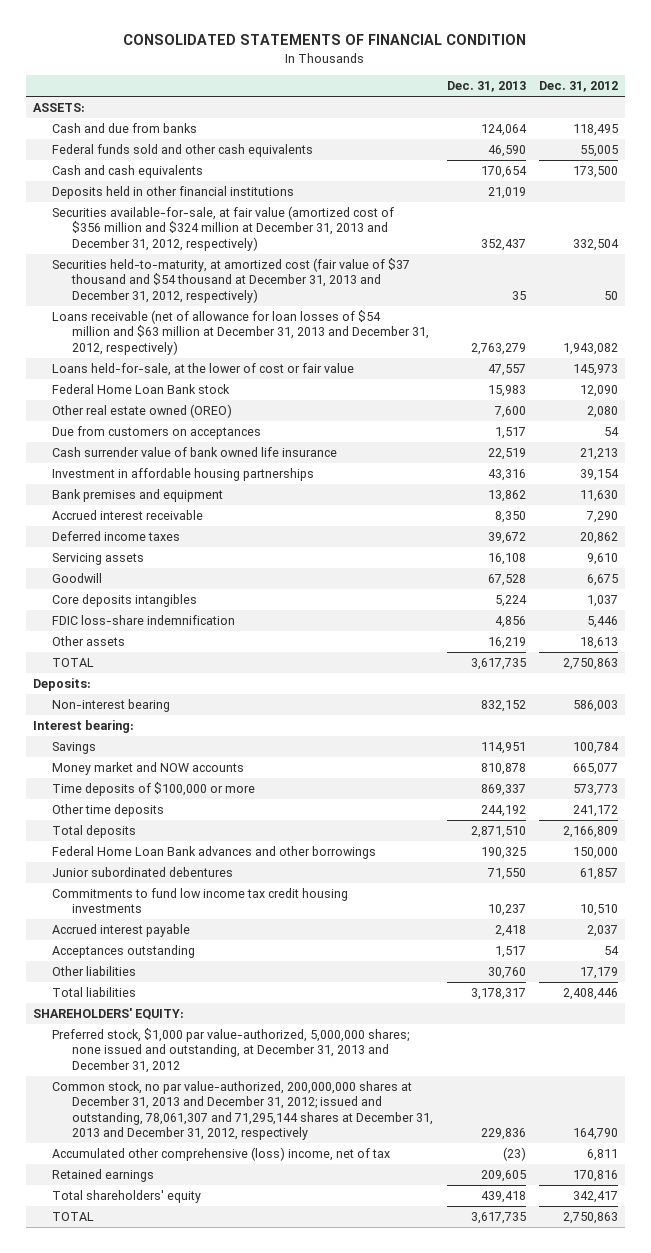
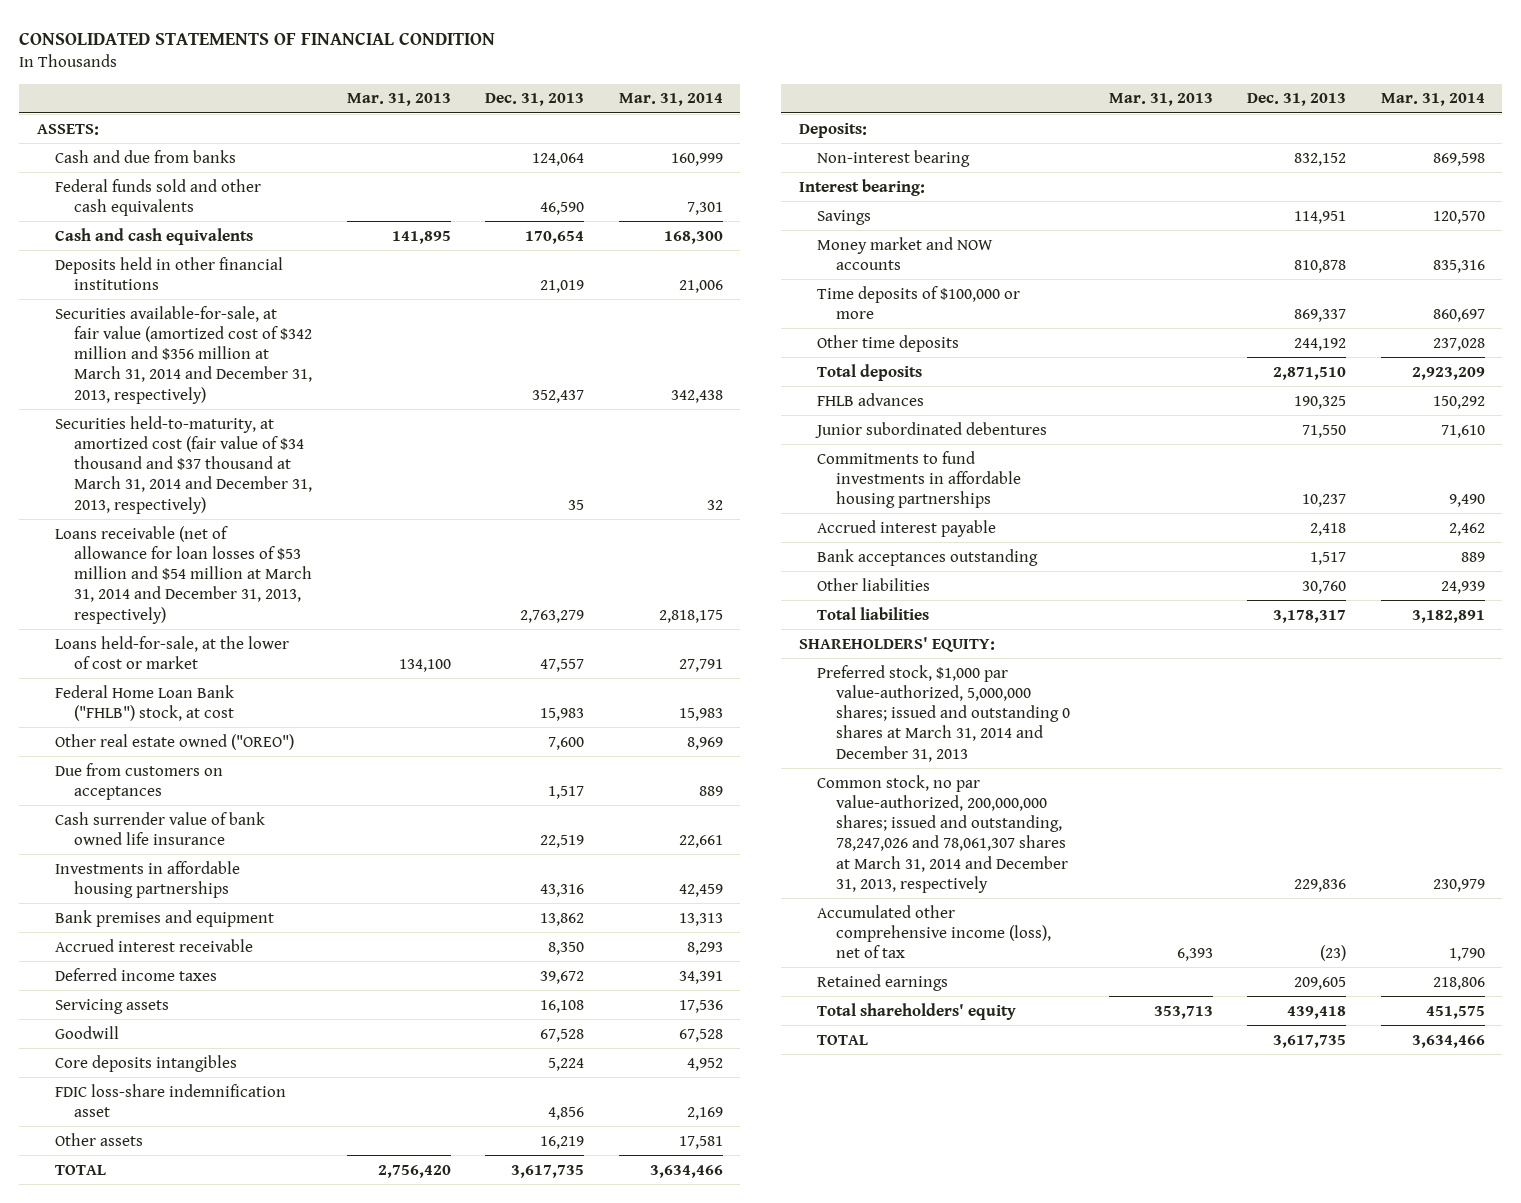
- | Dec. 31, 2013 | Dec. 31, 2012
+ | Mar. 31, 2013 | Dec. 31, 2013 | Mar. 31, 2014
- Securities available-for-sale, at fair value (amortized cost of $356 million and $324 million at December 31, 2013 and December 31, 2012, respectively) | 352,437 | 332,504
- Securities held-to-maturity, at amortized cost (fair value of $37 thousand and $54 thousand at December 31, 2013 and December 31, 2012, respectively) | 35 | 50
- Loans receivable (net of allowance for loan losses of $54 million and $63 million at December 31, 2013 and December 31, 2012, respectively) | 2,763,279 | 1,943,082
- Loans held-for-sale, at the lower of cost or fair value | 47,557 | 145,973
- Federal Home Loan Bank stock | 15,983 | 12,090
- Other real estate owned (OREO) | 7,600 | 2,080
+ Securities available-for-sale, at fair value (amortized cost of $342 million and $356 million at March 31, 2014 and December 31, 2013, respectively) | | 352,437 | 342,438
+ Securities held-to-maturity, at amortized cost (fair value of $34 thousand and $37 thousand at March 31, 2014 and December 31, 2013, respectively) | | 35 | 32
+ Loans receivable (net of allowance for loan losses of $53 million and $54 million at March 31, 2014 and December 31, 2013, respectively) | | 2,763,279 | 2,818,175
+ Loans held-for-sale, at the lower of cost or market | 134,100 | 47,557 | 27,791
+ Federal Home Loan Bank ("FHLB") stock, at cost | | 15,983 | 15,983
+ Other real estate owned ("OREO") | | 7,600 | 8,969
- Investment in affordable housing partnerships | 43,316 | 39,154
+ Investments in affordable housing partnerships | | 43,316 | 42,459
- FDIC loss-share indemnification | 4,856 | 5,446
+ FDIC loss-share indemnification asset | | 4,856 | 2,169
- Federal Home Loan Bank advances and other borrowings | 190,325 | 150,000
+ FHLB advances | | 190,325 | 150,292
- Commitments to fund low income tax credit housing investments | 10,237 | 10,510
+ Commitments to fund investments in affordable housing partnerships | | 10,237 | 9,490
- Acceptances outstanding | 1,517 | 54
+ Bank acceptances outstanding | | 1,517 | 889
- Preferred stock, $1,000 par value-authorized, 5,000,000 shares; none issued and outstanding, at December 31, 2013 and December 31, 2012
- Common stock, no par value-authorized, 200,000,000 shares at December 31, 2013 and December 31, 2012; issued and outstanding, 78,061,307 and 71,295,144 shares at December 31, 2013 and December 31, 2012, respectively | 229,836 | 164,790
- Accumulated other comprehensive (loss) income, net of tax | (23) | 6,811
+ Preferred stock, $1,000 par value-authorized, 5,000,000 shares; issued and outstanding 0 shares at March 31, 2014 and December 31, 2013
+ Common stock, no par value-authorized, 200,000,000 shares; issued and outstanding, 78,247,026 and 78,061,307 shares at March 31, 2014 and December 31, 2013, respectively | | 229,836 | 230,979
+ Accumulated other comprehensive income (loss), net of tax | 6,393 | (23) | 1,790

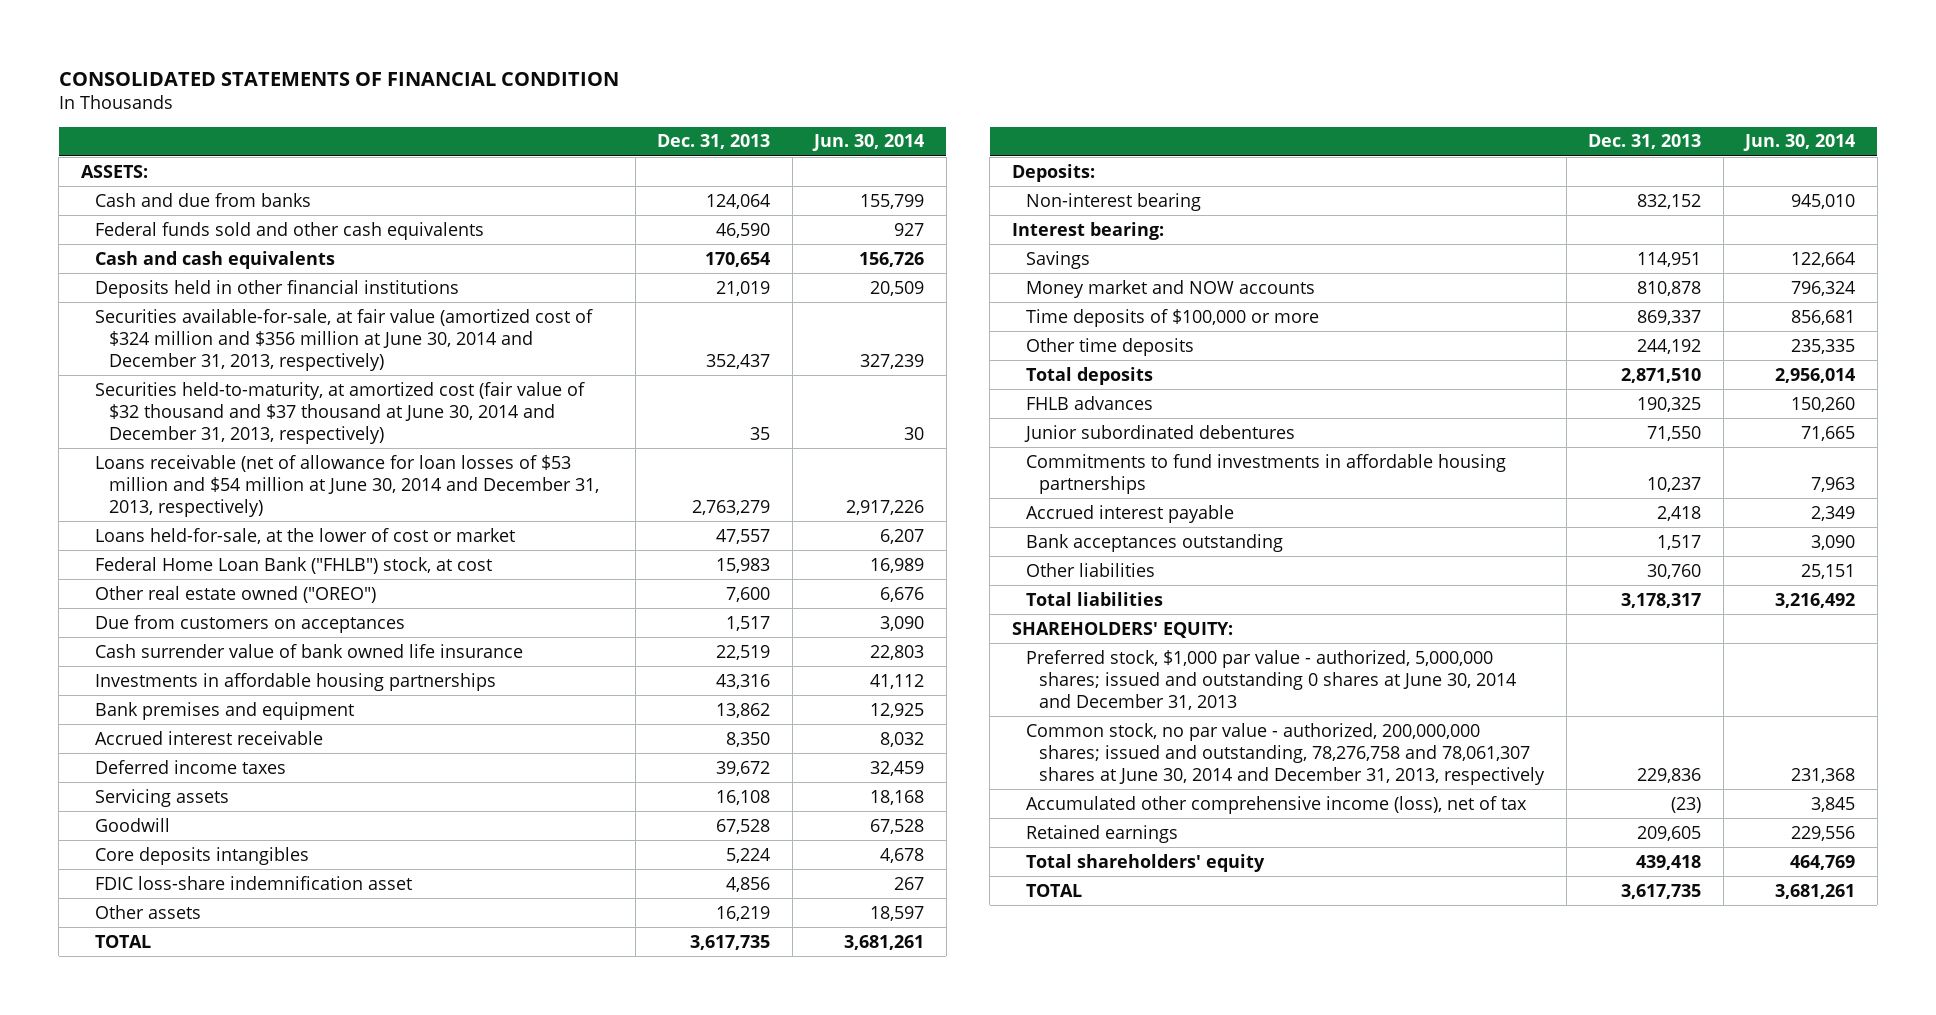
- | Mar. 31, 2013 | Dec. 31, 2013 | Mar. 31, 2014
+ | Dec. 31, 2013 | Jun. 30, 2014
- Securities available-for-sale, at fair value (amortized cost of $342 million and $356 million at March 31, 2014 and December 31, 2013, respectively) | | 352,437 | 342,438
- Securities held-to-maturity, at amortized cost (fair value of $34 thousand and $37 thousand at March 31, 2014 and December 31, 2013, respectively) | | 35 | 32
- Loans receivable (net of allowance for loan losses of $53 million and $54 million at March 31, 2014 and December 31, 2013, respectively) | | 2,763,279 | 2,818,175
+ Securities available-for-sale, at fair value (amortized cost of $324 million and $356 million at June 30, 2014 and December 31, 2013, respectively) | 352,437 | 327,239
+ Securities held-to-maturity, at amortized cost (fair value of $32 thousand and $37 thousand at June 30, 2014 and December 31, 2013, respectively) | 35 | 30
+ Loans receivable (net of allowance for loan losses of $53 million and $54 million at June 30, 2014 and December 31, 2013, respectively) | 2,763,279 | 2,917,226
- Preferred stock, $1,000 par value-authorized, 5,000,000 shares; issued and outstanding 0 shares at March 31, 2014 and December 31, 2013
- Common stock, no par value-authorized, 200,000,000 shares; issued and outstanding, 78,247,026 and 78,061,307 shares at March 31, 2014 and December 31, 2013, respectively | | 229,836 | 230,979
+ Preferred stock, $1,000 par value - authorized, 5,000,000 shares; issued and outstanding 0 shares at June 30, 2014 and December 31, 2013
+ Common stock, no par value - authorized, 200,000,000 shares; issued and outstanding, 78,276,758 and 78,061,307 shares at June 30, 2014 and December 31, 2013, respectively | 229,836 | 231,368

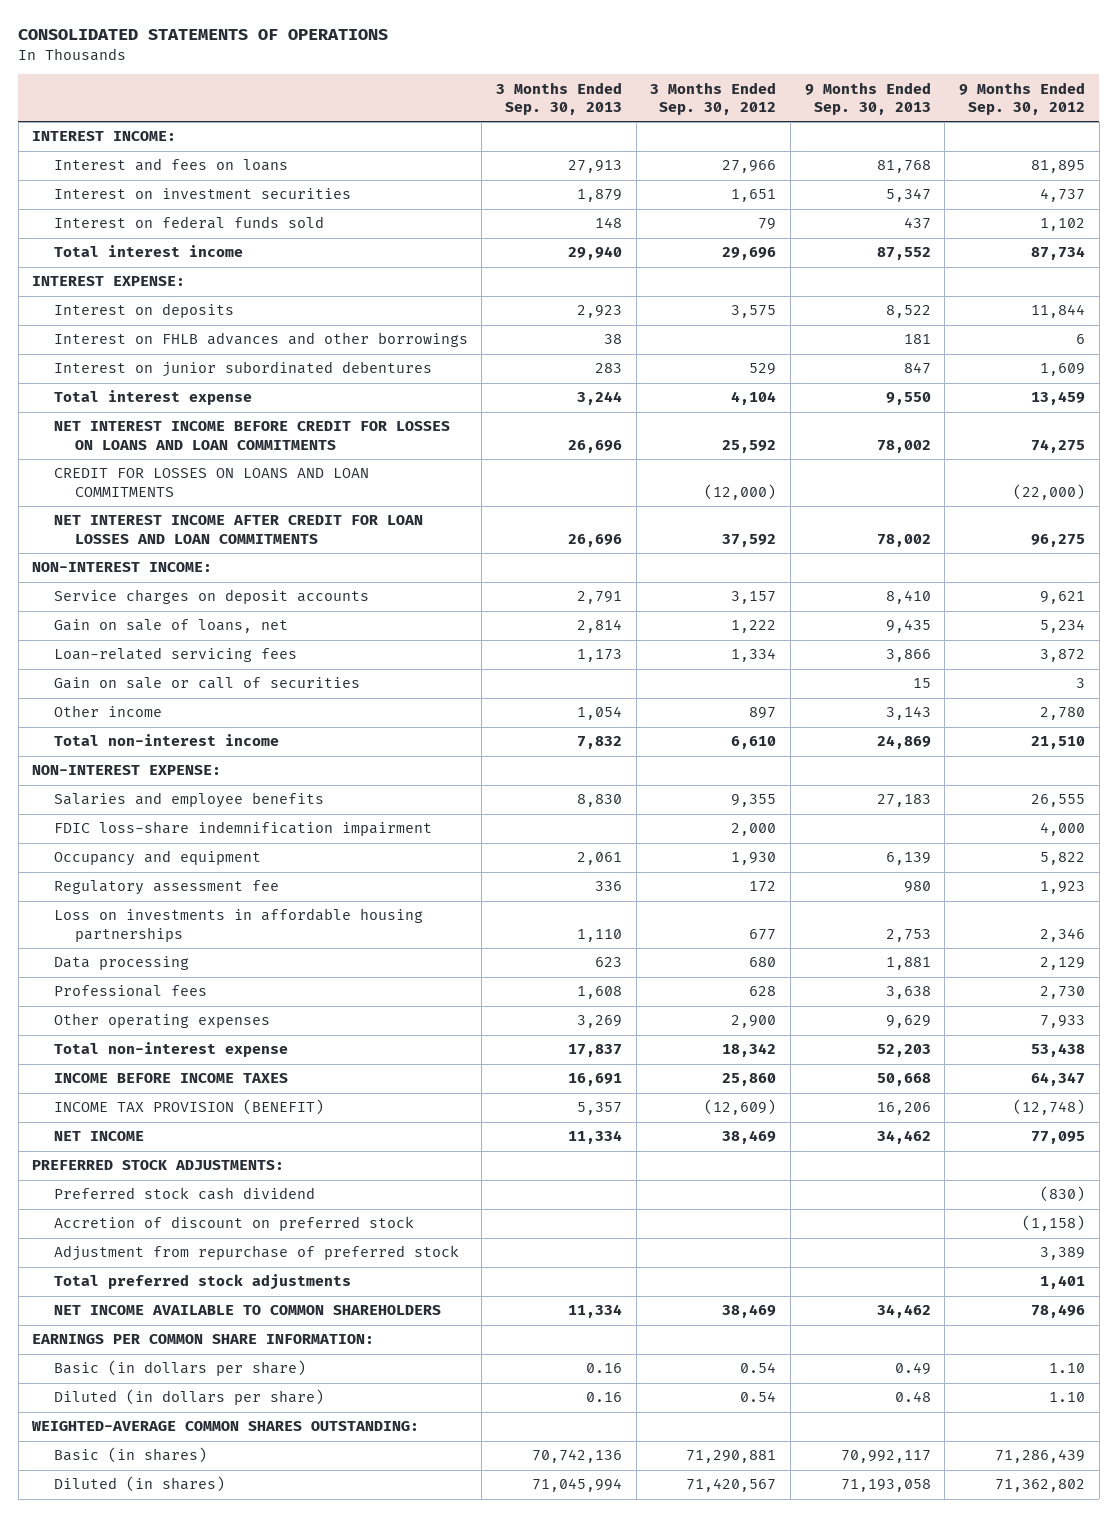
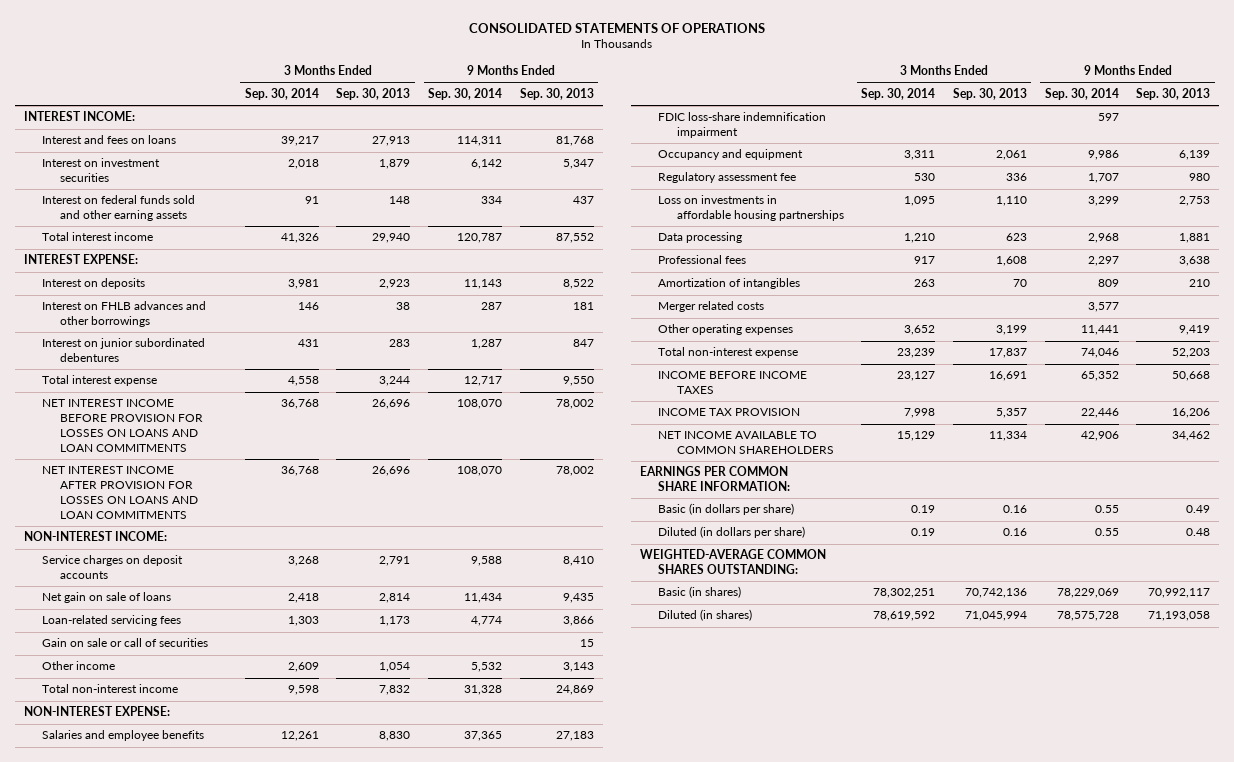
- | 3 Months Ended Sep. 30, 2013 | 3 Months Ended Sep. 30, 2012 | 9 Months Ended Sep. 30, 2013 | 9 Months Ended Sep. 30, 2012
+ | 3 Months Ended Sep. 30, 2014 | 3 Months Ended Sep. 30, 2013 | 9 Months Ended Sep. 30, 2014 | 9 Months Ended Sep. 30, 2013
- Interest on federal funds sold | 148 | 79 | 437 | 1,102
+ Interest on federal funds sold and other earning assets | 91 | 148 | 334 | 437
- NET INTEREST INCOME BEFORE CREDIT FOR LOSSES ON LOANS AND LOAN COMMITMENTS | 26,696 | 25,592 | 78,002 | 74,275
- CREDIT FOR LOSSES ON LOANS AND LOAN COMMITMENTS | | (12,000) | | (22,000)
- NET INTEREST INCOME AFTER CREDIT FOR LOAN LOSSES AND LOAN COMMITMENTS | 26,696 | 37,592 | 78,002 | 96,275
+ NET INTEREST INCOME BEFORE PROVISION FOR LOSSES ON LOANS AND LOAN COMMITMENTS | 36,768 | 26,696 | 108,070 | 78,002
+ NET INTEREST INCOME AFTER PROVISION FOR LOSSES ON LOANS AND LOAN COMMITMENTS | 36,768 | 26,696 | 108,070 | 78,002
- Gain on sale of loans, net | 2,814 | 1,222 | 9,435 | 5,234
+ Net gain on sale of loans | 2,418 | 2,814 | 11,434 | 9,435
- Other operating expenses | 3,269 | 2,900 | 9,629 | 7,933
+ Amortization of intangibles | 263 | 70 | 809 | 210
+ Merger related costs | | | 3,577 |
+ Other operating expenses | 3,652 | 3,199 | 11,441 | 9,419
- INCOME TAX PROVISION (BENEFIT) | 5,357 | (12,609) | 16,206 | (12,748)
- NET INCOME | 11,334 | 38,469 | 34,462 | 77,095
- PREFERRED STOCK ADJUSTMENTS:
- Preferred stock cash dividend | | | | (830)
- Accretion of discount on preferred stock | | | | (1,158)
- Adjustment from repurchase of preferred stock | | | | 3,389
- Total preferred stock adjustments | | | | 1,401
+ INCOME TAX PROVISION | 7,998 | 5,357 | 22,446 | 16,206

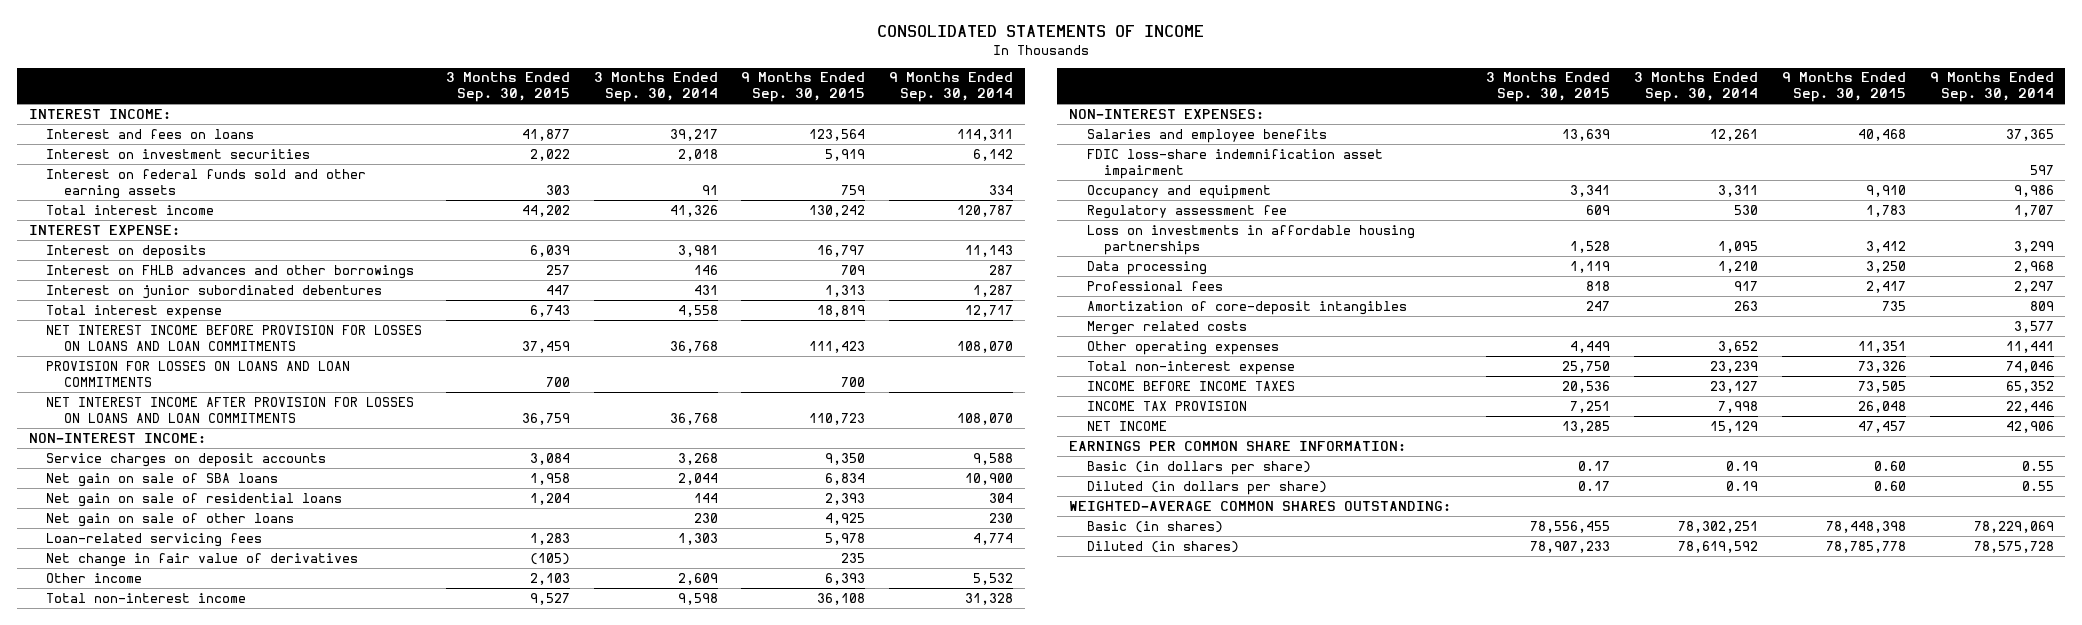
- CONSOLIDATED STATEMENTS OF OPERATIONS
+ CONSOLIDATED STATEMENTS OF INCOME
- | 3 Months Ended Sep. 30, 2014 | 3 Months Ended Sep. 30, 2013 | 9 Months Ended Sep. 30, 2014 | 9 Months Ended Sep. 30, 2013
+ | 3 Months Ended Sep. 30, 2015 | 3 Months Ended Sep. 30, 2014 | 9 Months Ended Sep. 30, 2015 | 9 Months Ended Sep. 30, 2014
+ PROVISION FOR LOSSES ON LOANS AND LOAN COMMITMENTS | 700 | | 700 |
- Net gain on sale of loans | 2,418 | 2,814 | 11,434 | 9,435
+ Net gain on sale of SBA loans | 1,958 | 2,044 | 6,834 | 10,900
+ Net gain on sale of residential loans | 1,204 | 144 | 2,393 | 304
+ Net gain on sale of other loans | | 230 | 4,925 | 230
- Gain on sale or call of securities | | | | 15
+ Net change in fair value of derivatives | (105) | | 235 |
- NON-INTEREST EXPENSE:
+ NON-INTEREST EXPENSES:
- FDIC loss-share indemnification impairment | | | 597 |
+ FDIC loss-share indemnification asset impairment | | | | 597
- Amortization of intangibles | 263 | 70 | 809 | 210
+ Amortization of core-deposit intangibles | 247 | 263 | 735 | 809
- NET INCOME AVAILABLE TO COMMON SHAREHOLDERS | 15,129 | 11,334 | 42,906 | 34,462
+ NET INCOME | 13,285 | 15,129 | 47,457 | 42,906

